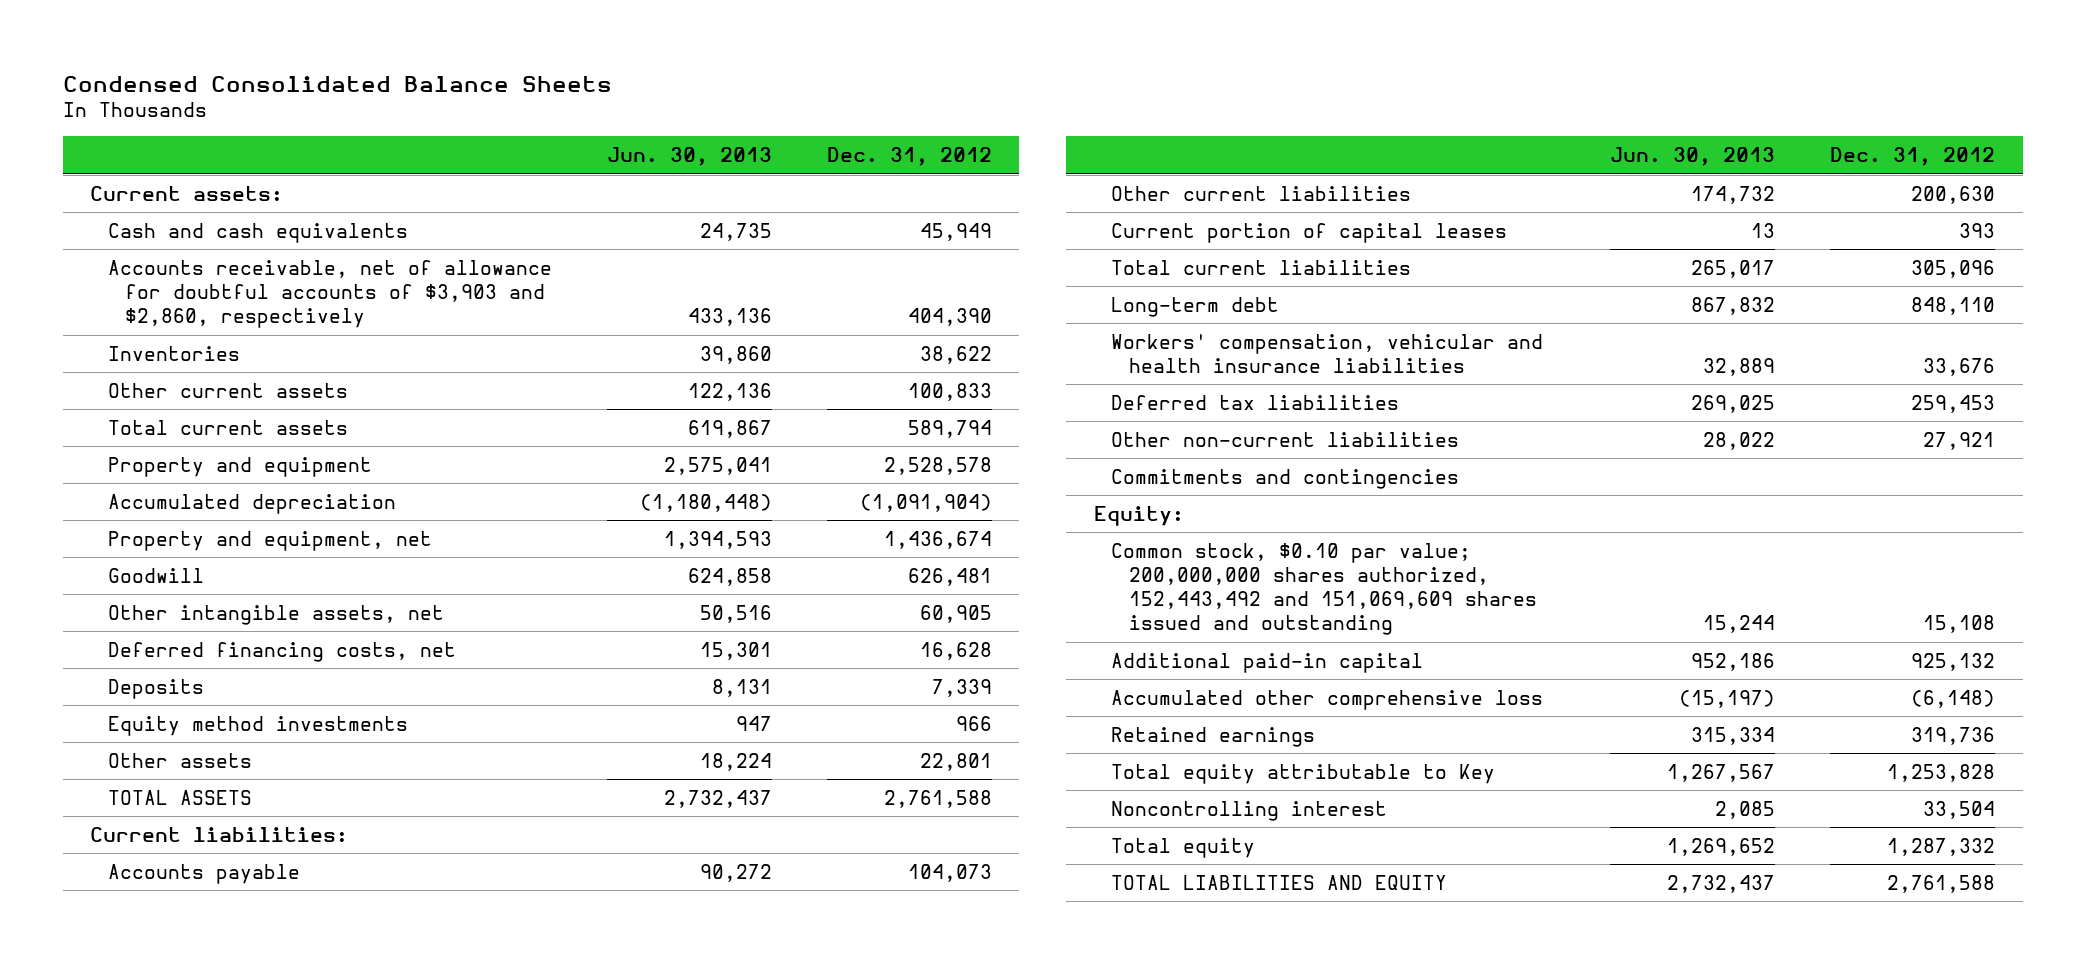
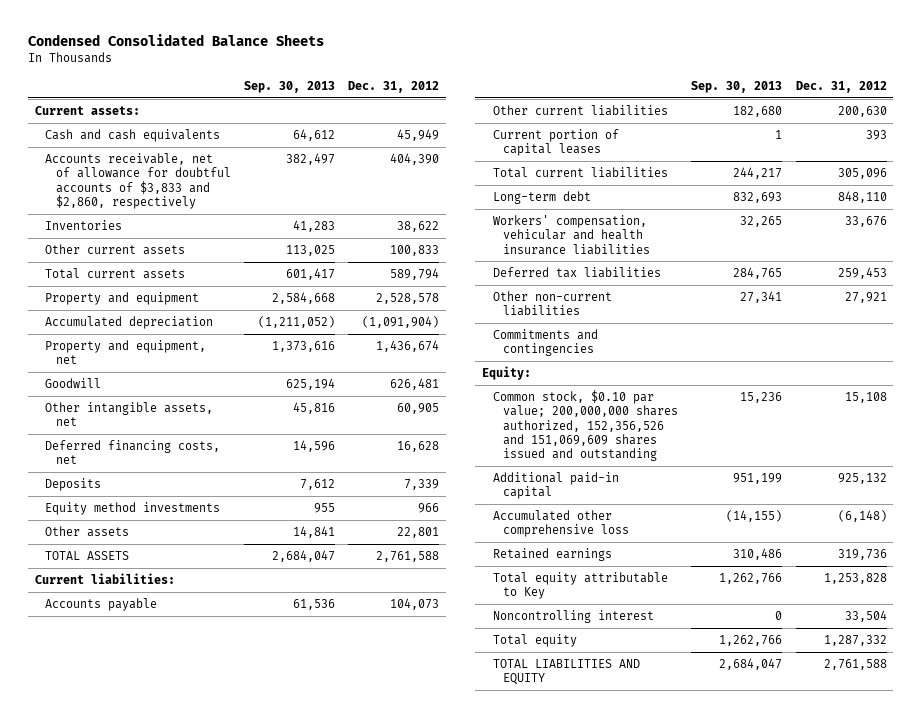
- | Jun. 30, 2013 | Dec. 31, 2012
+ | Sep. 30, 2013 | Dec. 31, 2012
- Accounts receivable, net of allowance for doubtful accounts of $3,903 and $2,860, respectively | 433,136 | 404,390
+ Accounts receivable, net of allowance for doubtful accounts of $3,833 and $2,860, respectively | 382,497 | 404,390
- Common stock, $0.10 par value; 200,000,000 shares authorized, 152,443,492 and 151,069,609 shares issued and outstanding | 15,244 | 15,108
+ Common stock, $0.10 par value; 200,000,000 shares authorized, 152,356,526 and 151,069,609 shares issued and outstanding | 15,236 | 15,108

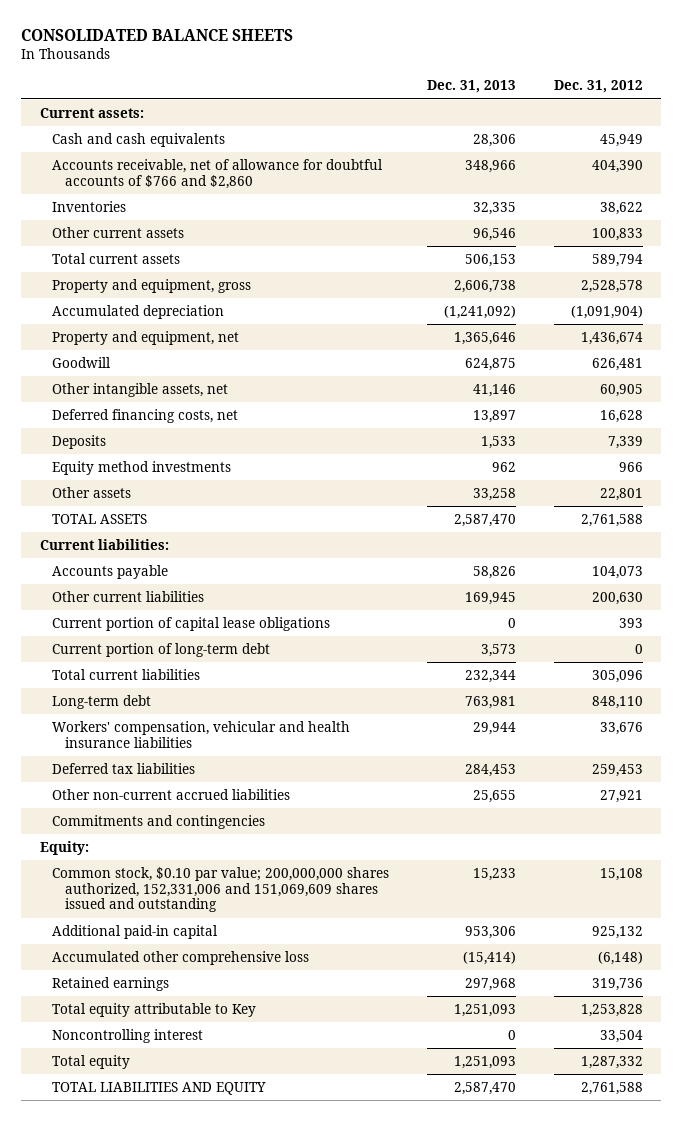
- Condensed Consolidated Balance Sheets
+ CONSOLIDATED BALANCE SHEETS
- | Sep. 30, 2013 | Dec. 31, 2012
+ | Dec. 31, 2013 | Dec. 31, 2012
- Accounts receivable, net of allowance for doubtful accounts of $3,833 and $2,860, respectively | 382,497 | 404,390
+ Accounts receivable, net of allowance for doubtful accounts of $766 and $2,860 | 348,966 | 404,390
- Property and equipment | 2,584,668 | 2,528,578
+ Property and equipment, gross | 2,606,738 | 2,528,578
- Current portion of capital leases | 1 | 393
+ Current portion of capital lease obligations | 0 | 393
+ Current portion of long-term debt | 3,573 | 0
- Other non-current liabilities | 27,341 | 27,921
+ Other non-current accrued liabilities | 25,655 | 27,921
- Common stock, $0.10 par value; 200,000,000 shares authorized, 152,356,526 and 151,069,609 shares issued and outstanding | 15,236 | 15,108
+ Common stock, $0.10 par value; 200,000,000 shares authorized, 152,331,006 and 151,069,609 shares issued and outstanding | 15,233 | 15,108

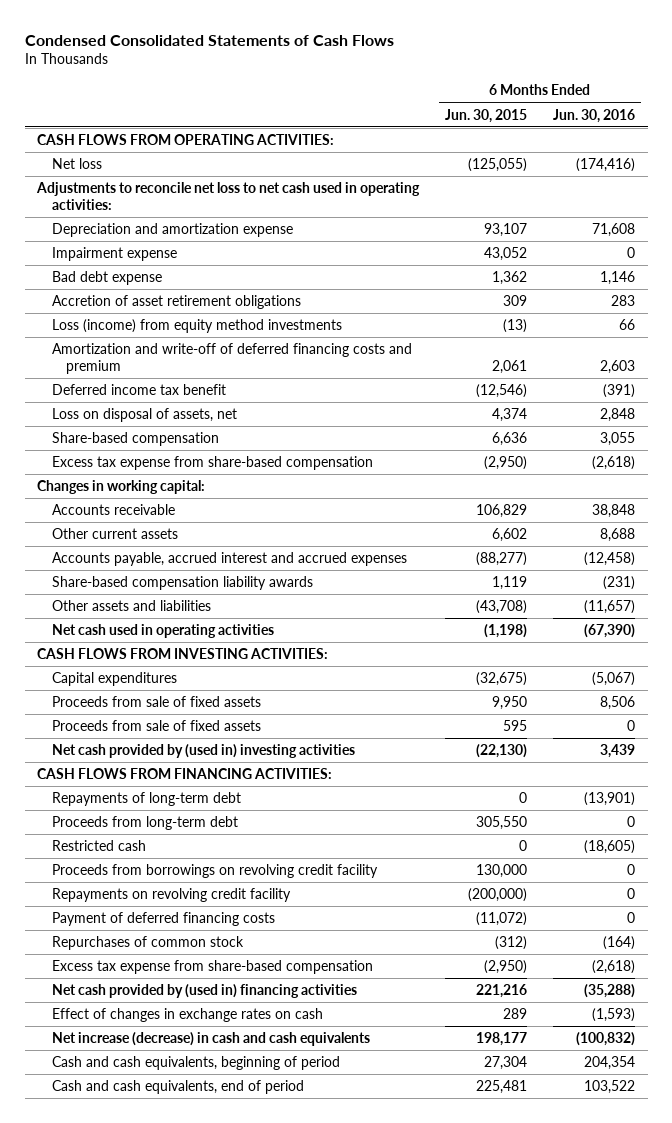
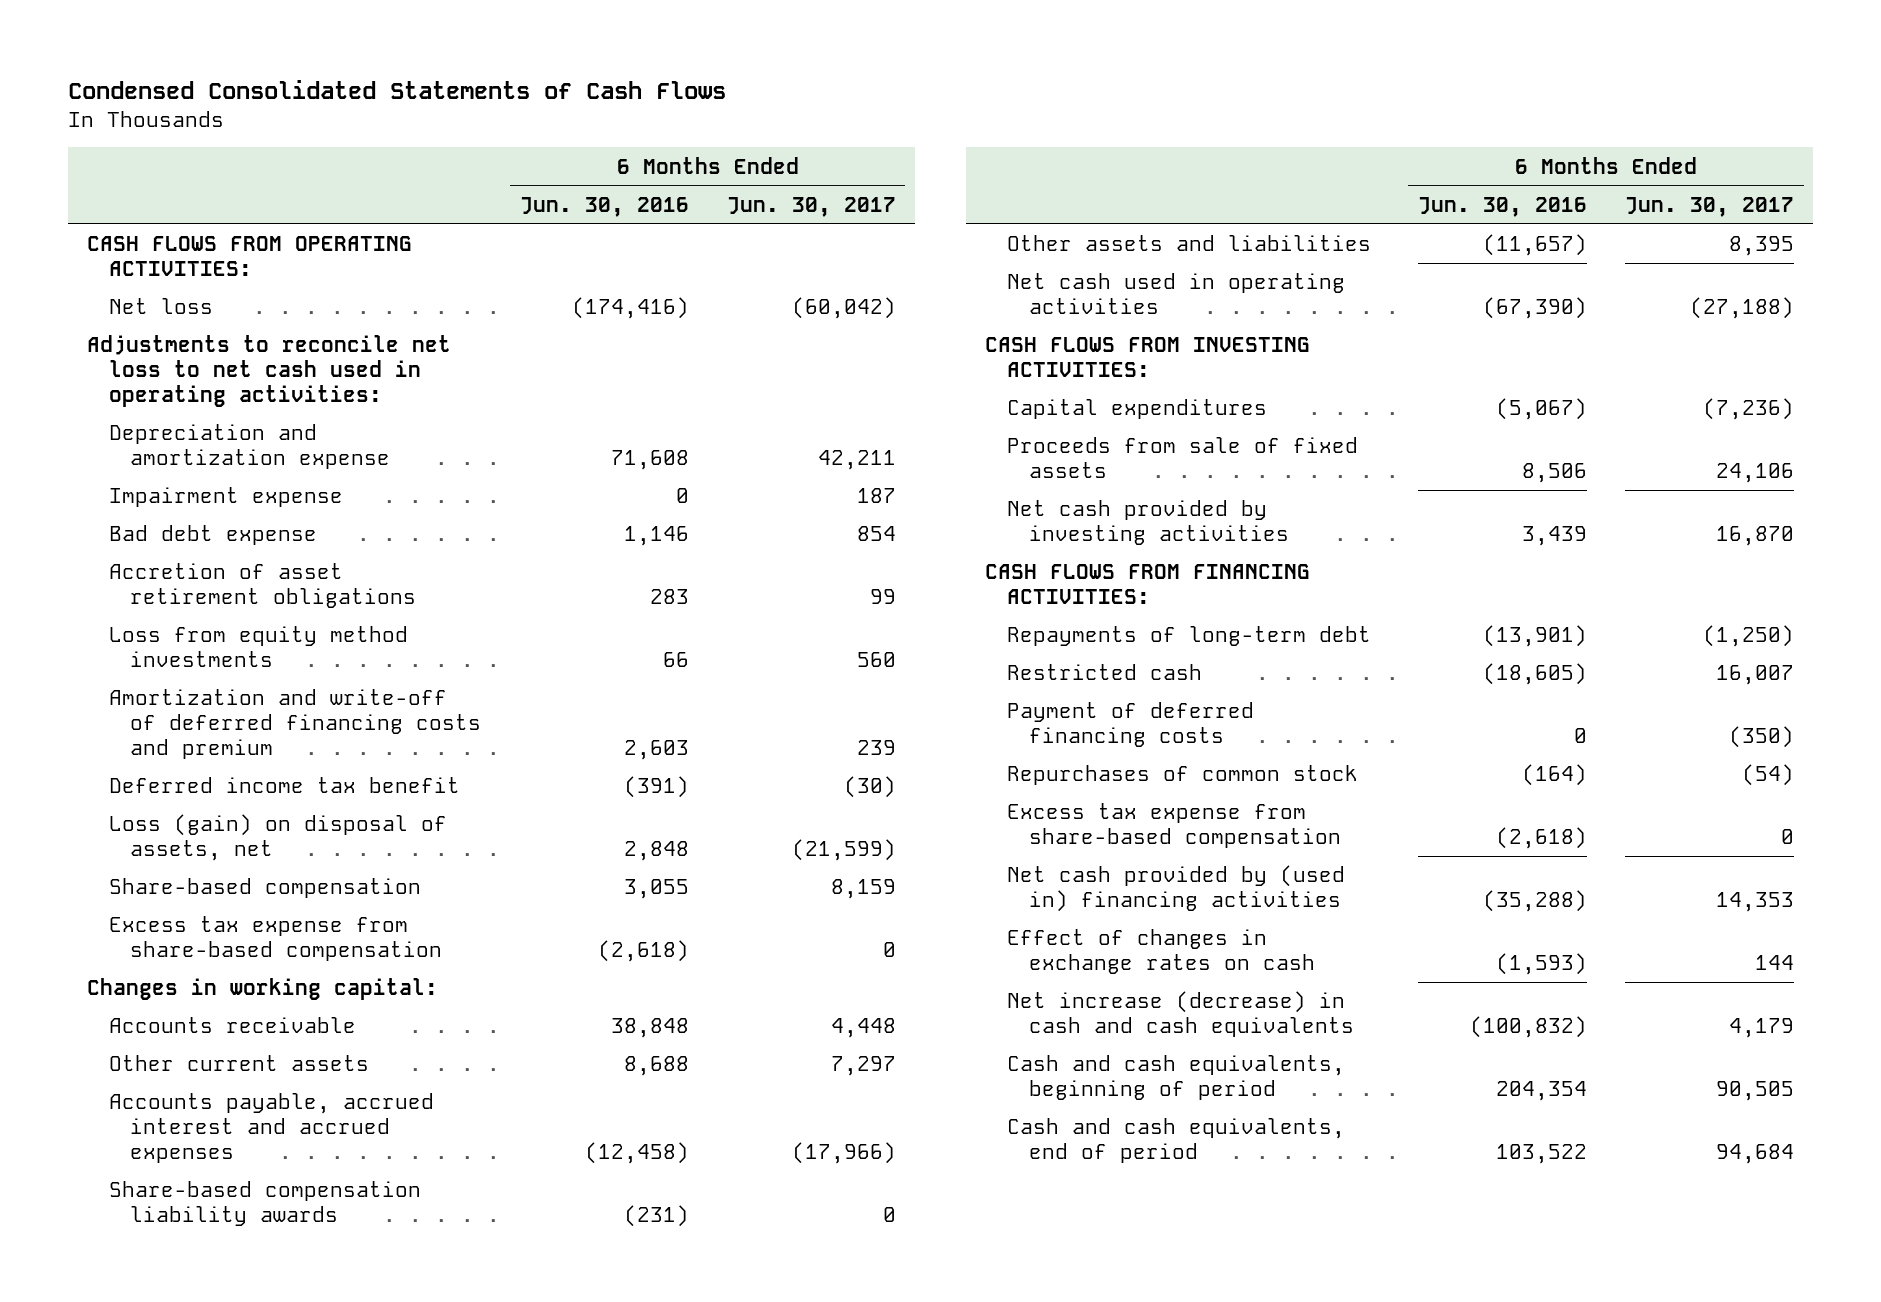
- | 6 Months Ended Jun. 30, 2015 | 6 Months Ended Jun. 30, 2016
+ | 6 Months Ended Jun. 30, 2016 | 6 Months Ended Jun. 30, 2017
- Loss (income) from equity method investments | (13) | 66
+ Loss from equity method investments | 66 | 560
- Loss on disposal of assets, net | 4,374 | 2,848
+ Loss (gain) on disposal of assets, net | 2,848 | (21,599)
- Proceeds from sale of fixed assets | 595 | 0
- Net cash provided by (used in) investing activities | (22,130) | 3,439
+ Net cash provided by investing activities | 3,439 | 16,870
- Proceeds from long-term debt | 305,550 | 0
- Proceeds from borrowings on revolving credit facility | 130,000 | 0
- Repayments on revolving credit facility | (200,000) | 0

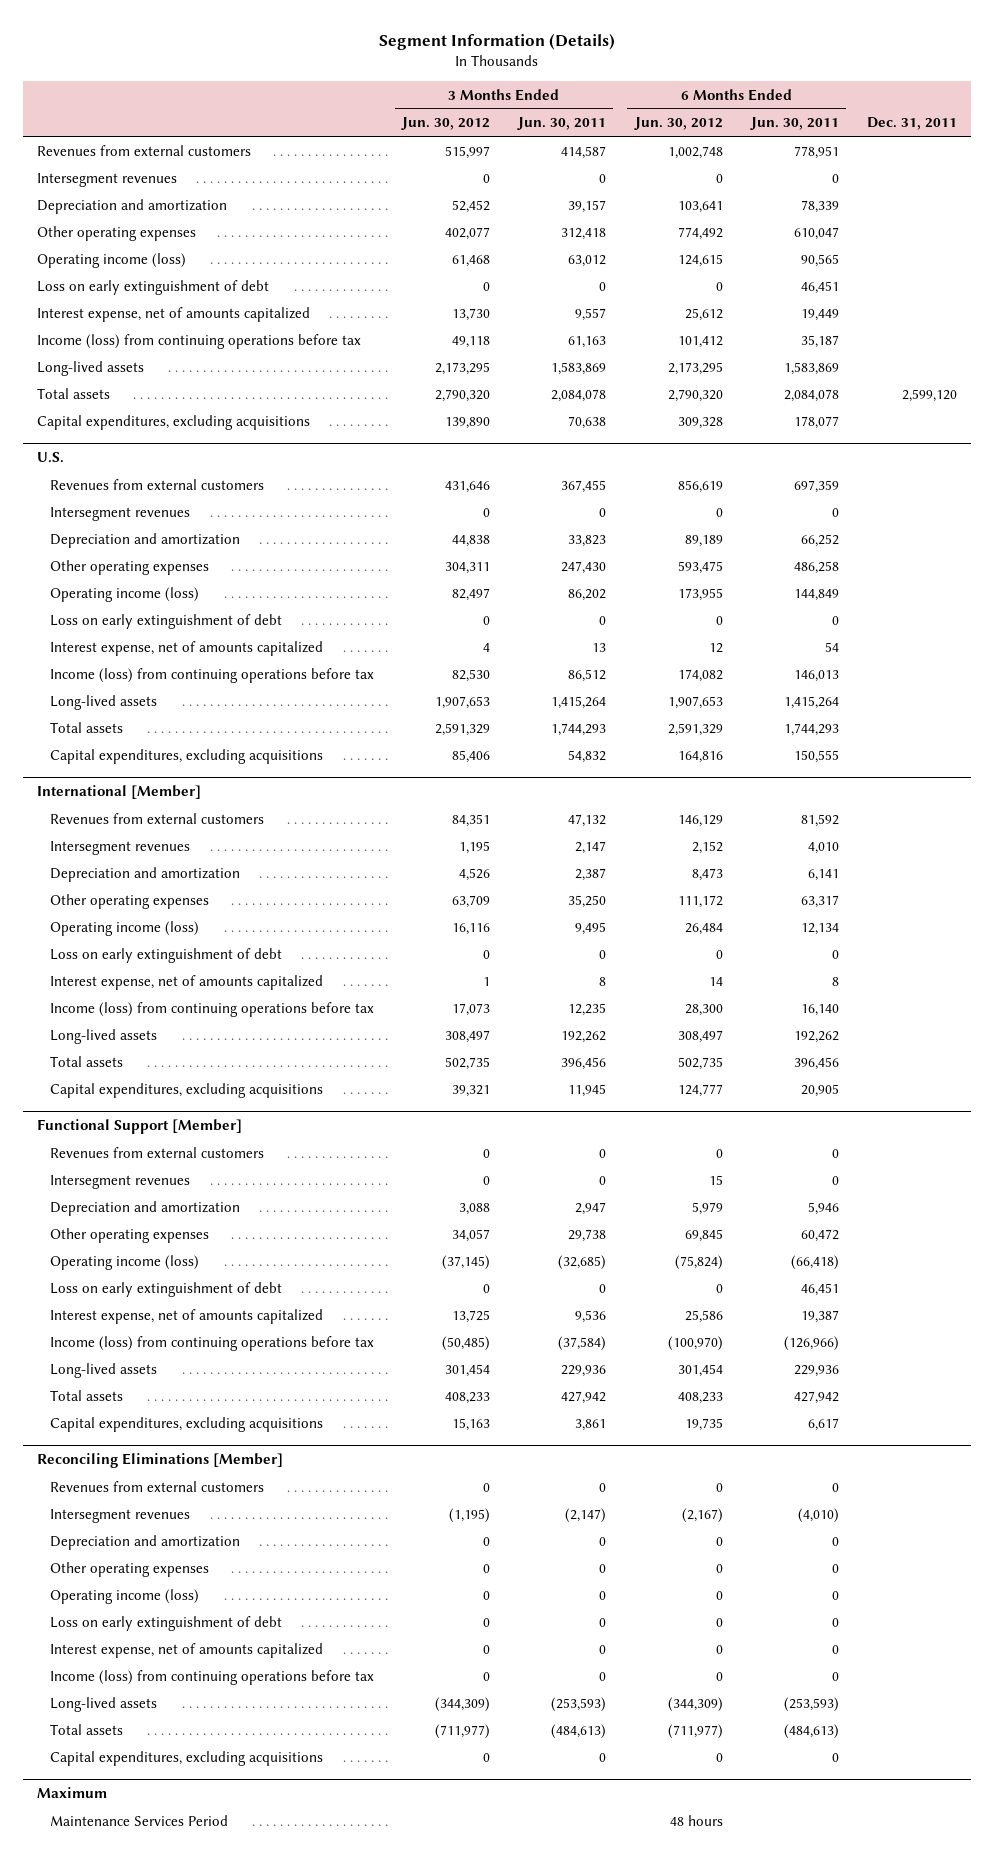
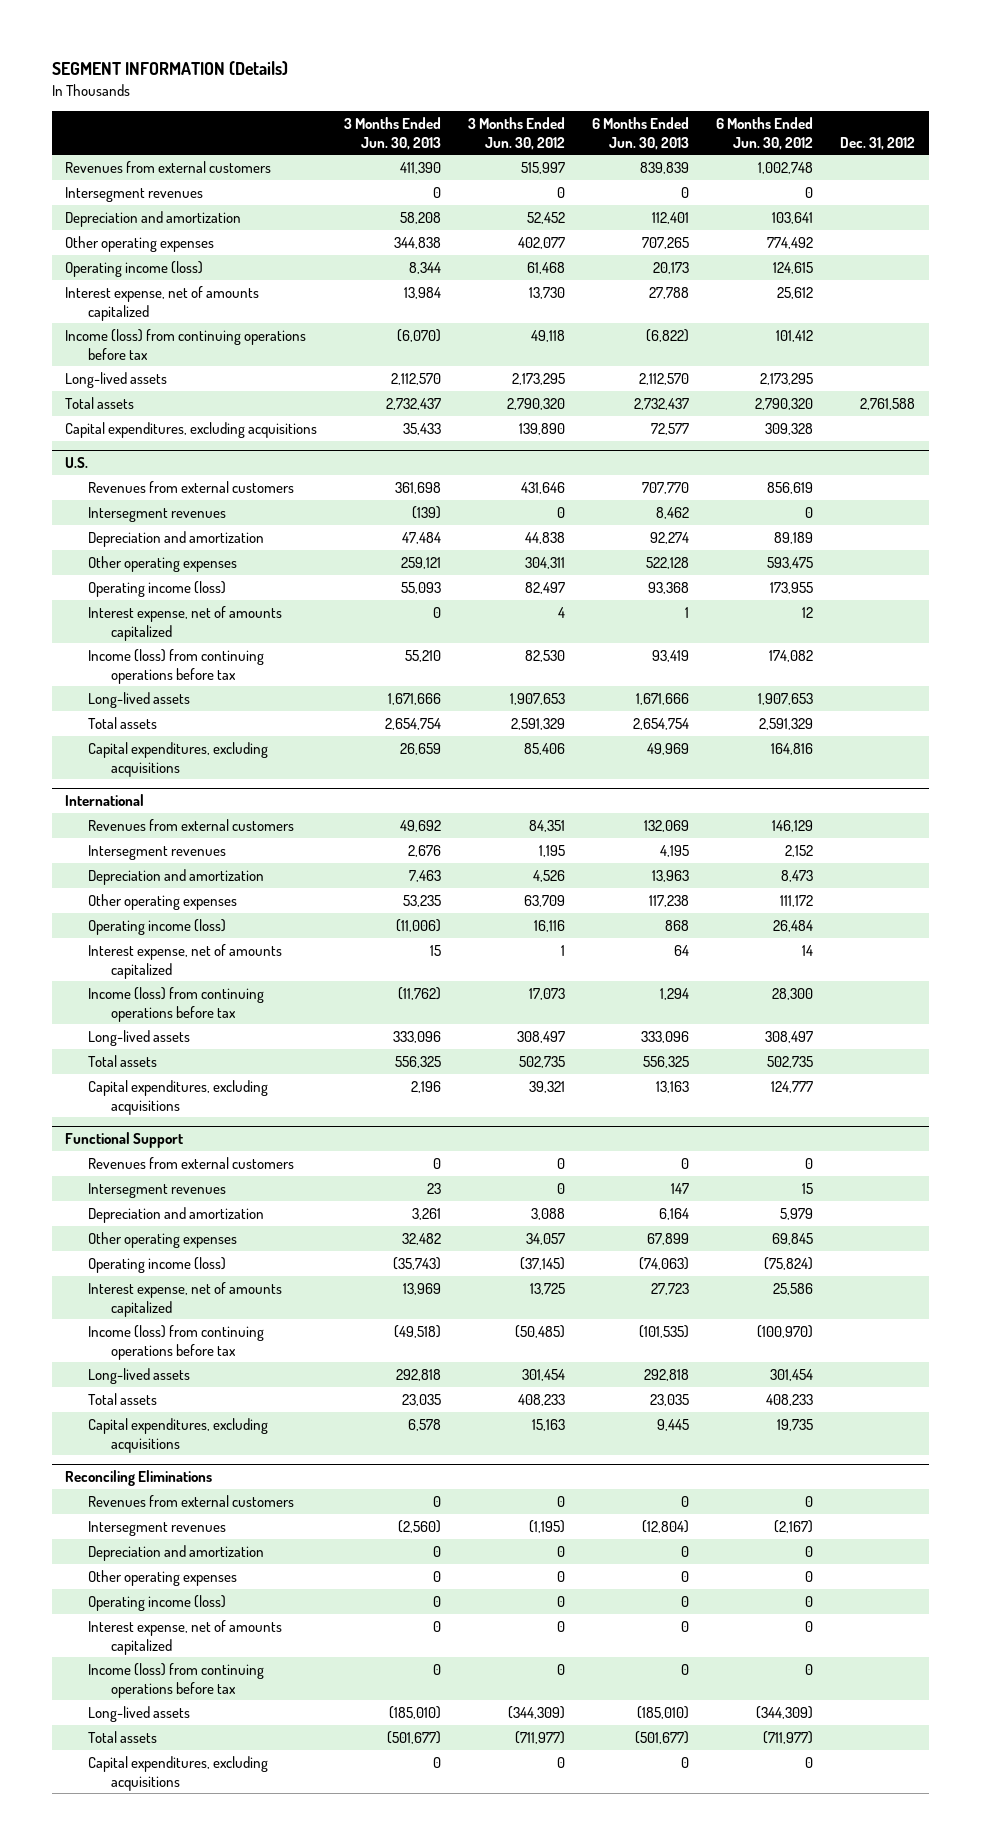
- Segment Information (Details)
+ SEGMENT INFORMATION (Details)
- | 3 Months Ended Jun. 30, 2012 | 3 Months Ended Jun. 30, 2011 | 6 Months Ended Jun. 30, 2012 | 6 Months Ended Jun. 30, 2011 | Dec. 31, 2011
+ | 3 Months Ended Jun. 30, 2013 | 3 Months Ended Jun. 30, 2012 | 6 Months Ended Jun. 30, 2013 | 6 Months Ended Jun. 30, 2012 | Dec. 31, 2012
- Loss on early extinguishment of debt | 0 | 0 | 0 | 46,451 |
@ U.S.
- Loss on early extinguishment of debt | 0 | 0 | 0 | 0 |
- International [Member]
+ International
- Loss on early extinguishment of debt | 0 | 0 | 0 | 0 |
- Functional Support [Member]
+ Functional Support
- Loss on early extinguishment of debt | 0 | 0 | 0 | 46,451 |
- Reconciling Eliminations [Member]
+ Reconciling Eliminations
- Loss on early extinguishment of debt | 0 | 0 | 0 | 0 |
- Maximum
- Maintenance Services Period | | | 48 hours | |

